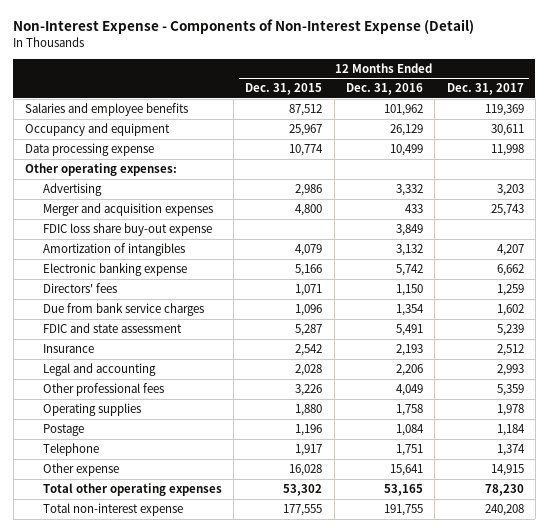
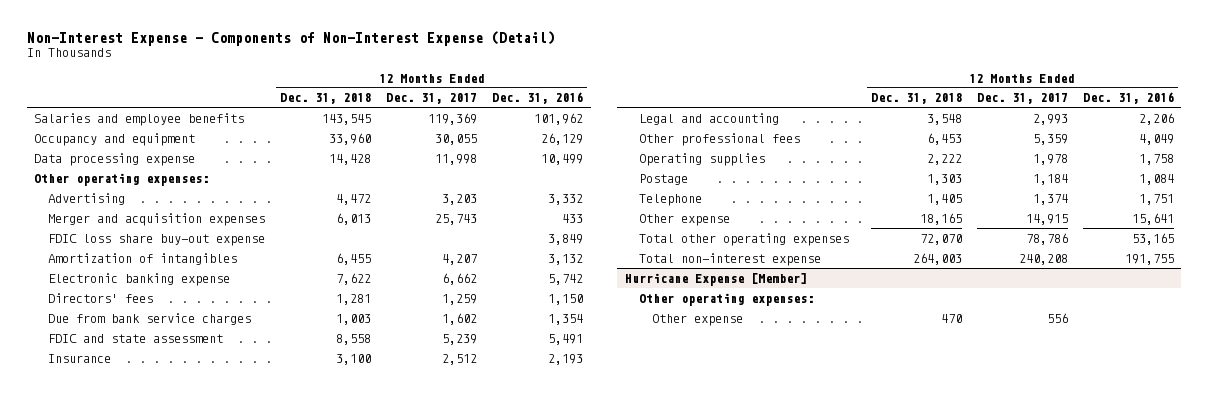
- | 12 Months Ended Dec. 31, 2015 | 12 Months Ended Dec. 31, 2016 | 12 Months Ended Dec. 31, 2017
+ | 12 Months Ended Dec. 31, 2018 | 12 Months Ended Dec. 31, 2017 | 12 Months Ended Dec. 31, 2016
- Occupancy and equipment | 25,967 | 26,129 | 30,611
+ Occupancy and equipment | 33,960 | 30,055 | 26,129
- Total other operating expenses | 53,302 | 53,165 | 78,230
+ Total other operating expenses | 72,070 | 78,786 | 53,165
+ Hurricane Expense [Member]
+ Other operating expenses:
+ Other expense | 470 | 556 |

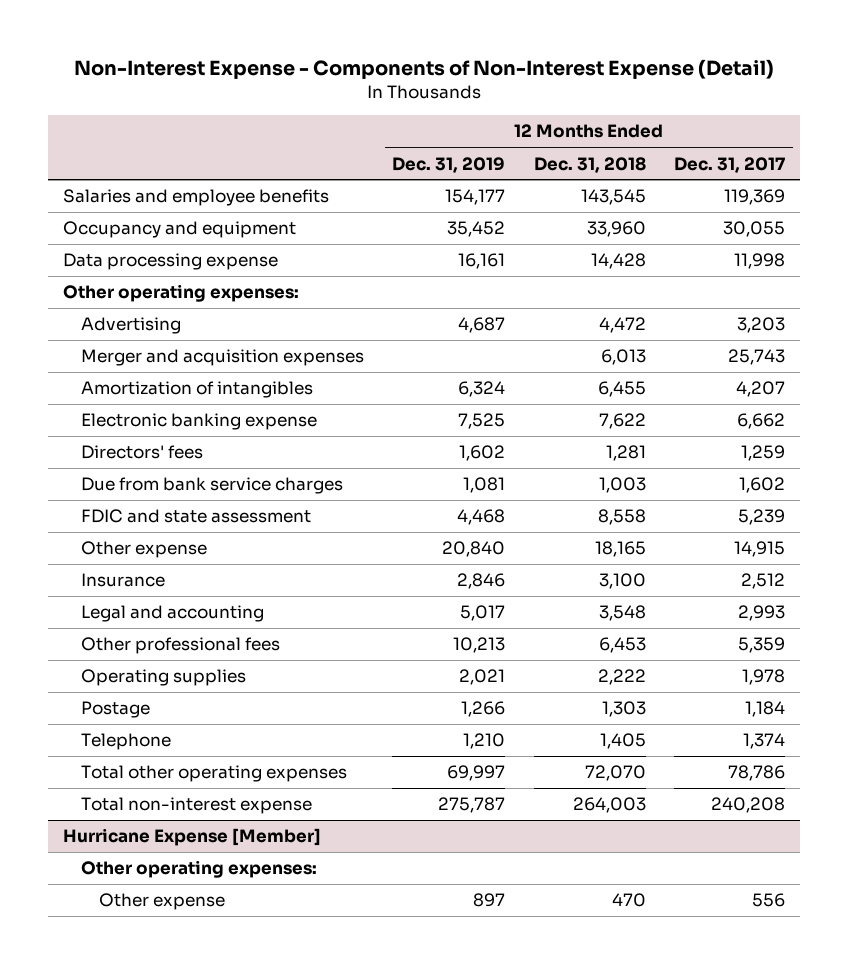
- | 12 Months Ended Dec. 31, 2018 | 12 Months Ended Dec. 31, 2017 | 12 Months Ended Dec. 31, 2016
+ | 12 Months Ended Dec. 31, 2019 | 12 Months Ended Dec. 31, 2018 | 12 Months Ended Dec. 31, 2017
- FDIC loss share buy-out expense | | | 3,849
moved up: Other expense | 20,840 | 18,165 | 14,915

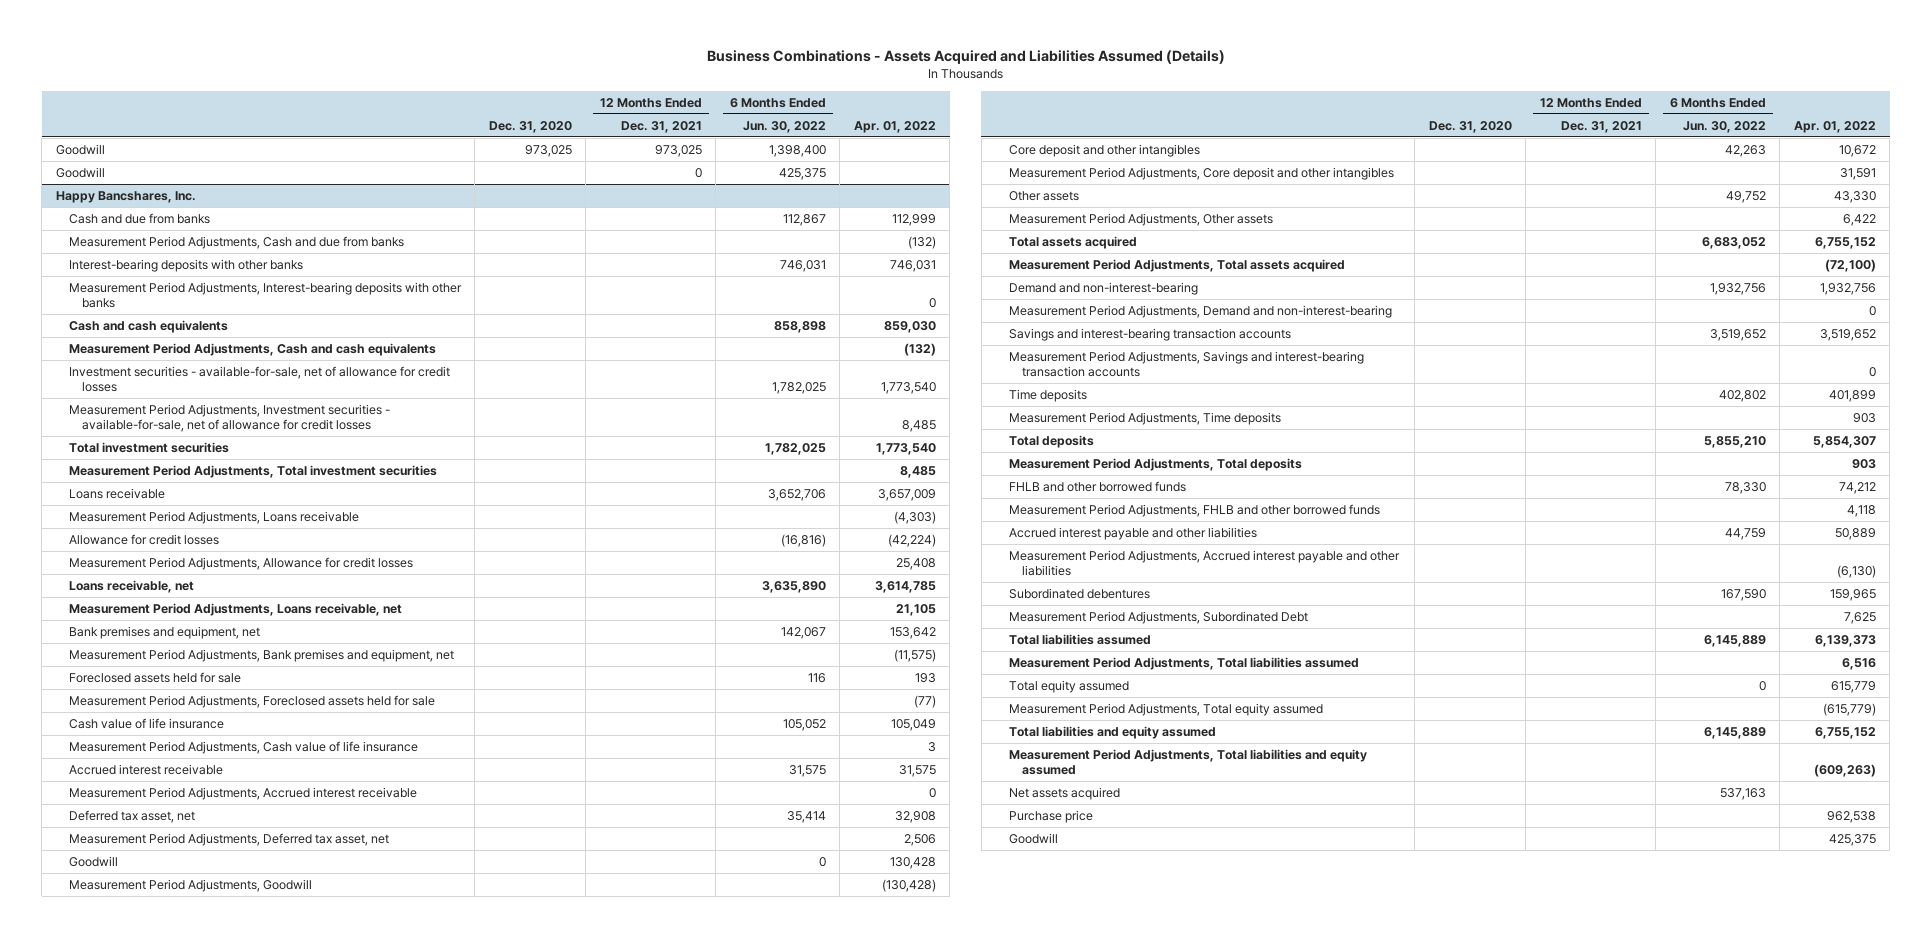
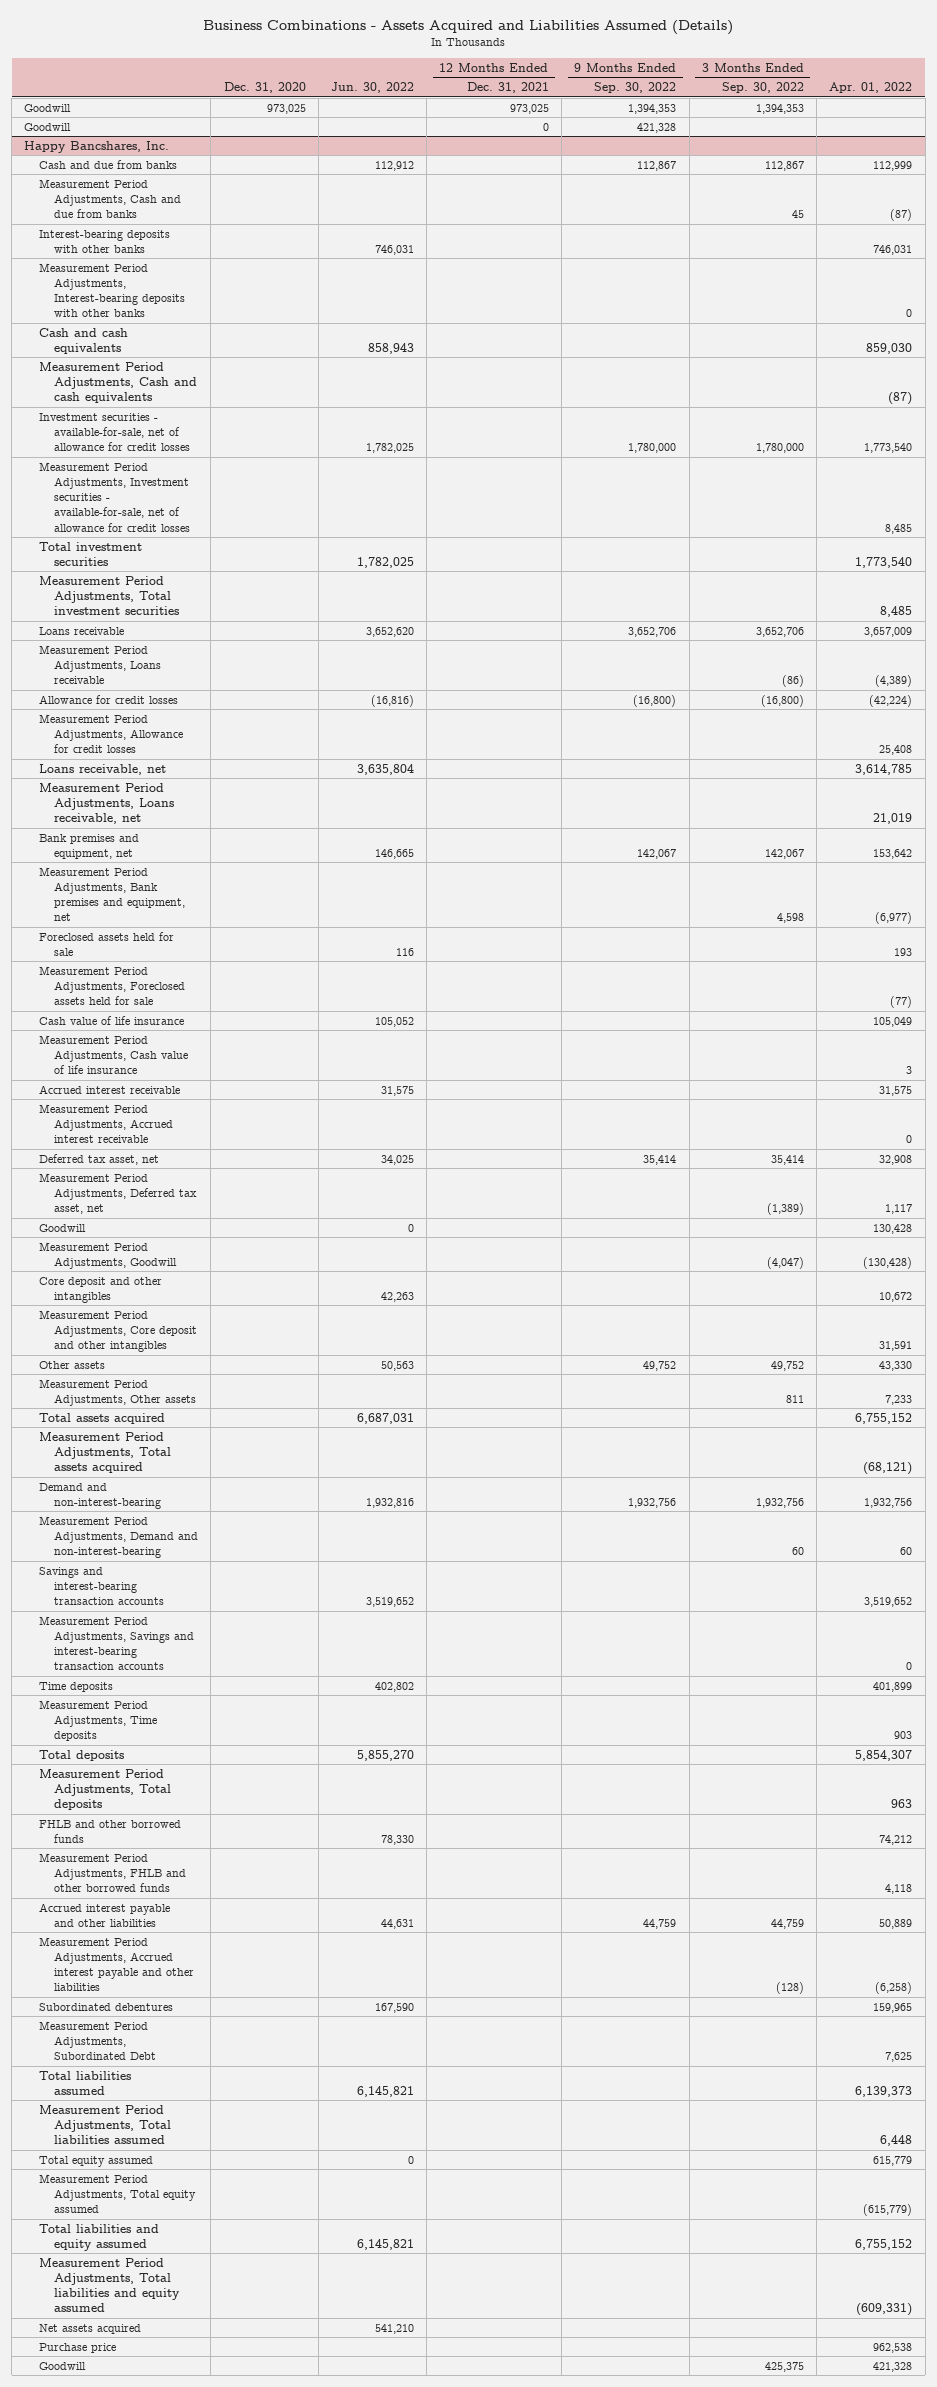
- | Dec. 31, 2020 | 12 Months Ended Dec. 31, 2021 | 6 Months Ended Jun. 30, 2022 | Apr. 01, 2022
+ | Dec. 31, 2020 | Jun. 30, 2022 | 12 Months Ended Dec. 31, 2021 | 9 Months Ended Sep. 30, 2022 | 3 Months Ended Sep. 30, 2022 | Apr. 01, 2022
@ Happy Bancshares, Inc.
- Measurement Period Adjustments, Cash and due from banks | | | | (132)
+ Measurement Period Adjustments, Cash and due from banks | | | | | 45 | (87)
- Measurement Period Adjustments, Cash and cash equivalents | | | | (132)
+ Measurement Period Adjustments, Cash and cash equivalents | | | | | | (87)
- Measurement Period Adjustments, Loans receivable | | | | (4,303)
+ Measurement Period Adjustments, Loans receivable | | | | | (86) | (4,389)
- Measurement Period Adjustments, Loans receivable, net | | | | 21,105
+ Measurement Period Adjustments, Loans receivable, net | | | | | | 21,019
- Measurement Period Adjustments, Bank premises and equipment, net | | | | (11,575)
+ Measurement Period Adjustments, Bank premises and equipment, net | | | | | 4,598 | (6,977)
- Measurement Period Adjustments, Deferred tax asset, net | | | | 2,506
+ Measurement Period Adjustments, Deferred tax asset, net | | | | | (1,389) | 1,117
- Measurement Period Adjustments, Other assets | | | | 6,422
+ Measurement Period Adjustments, Other assets | | | | | 811 | 7,233
- Measurement Period Adjustments, Total assets acquired | | | | (72,100)
+ Measurement Period Adjustments, Total assets acquired | | | | | | (68,121)
- Measurement Period Adjustments, Demand and non-interest-bearing | | | | 0
+ Measurement Period Adjustments, Demand and non-interest-bearing | | | | | 60 | 60
- Measurement Period Adjustments, Total deposits | | | | 903
+ Measurement Period Adjustments, Total deposits | | | | | | 963
- Measurement Period Adjustments, Accrued interest payable and other liabilities | | | | (6,130)
+ Measurement Period Adjustments, Accrued interest payable and other liabilities | | | | | (128) | (6,258)
- Measurement Period Adjustments, Total liabilities assumed | | | | 6,516
+ Measurement Period Adjustments, Total liabilities assumed | | | | | | 6,448
- Measurement Period Adjustments, Total liabilities and equity assumed | | | | (609,263)
+ Measurement Period Adjustments, Total liabilities and equity assumed | | | | | | (609,331)
- Goodwill | | | | 425,375
+ Goodwill | | | | | 425,375 | 421,328

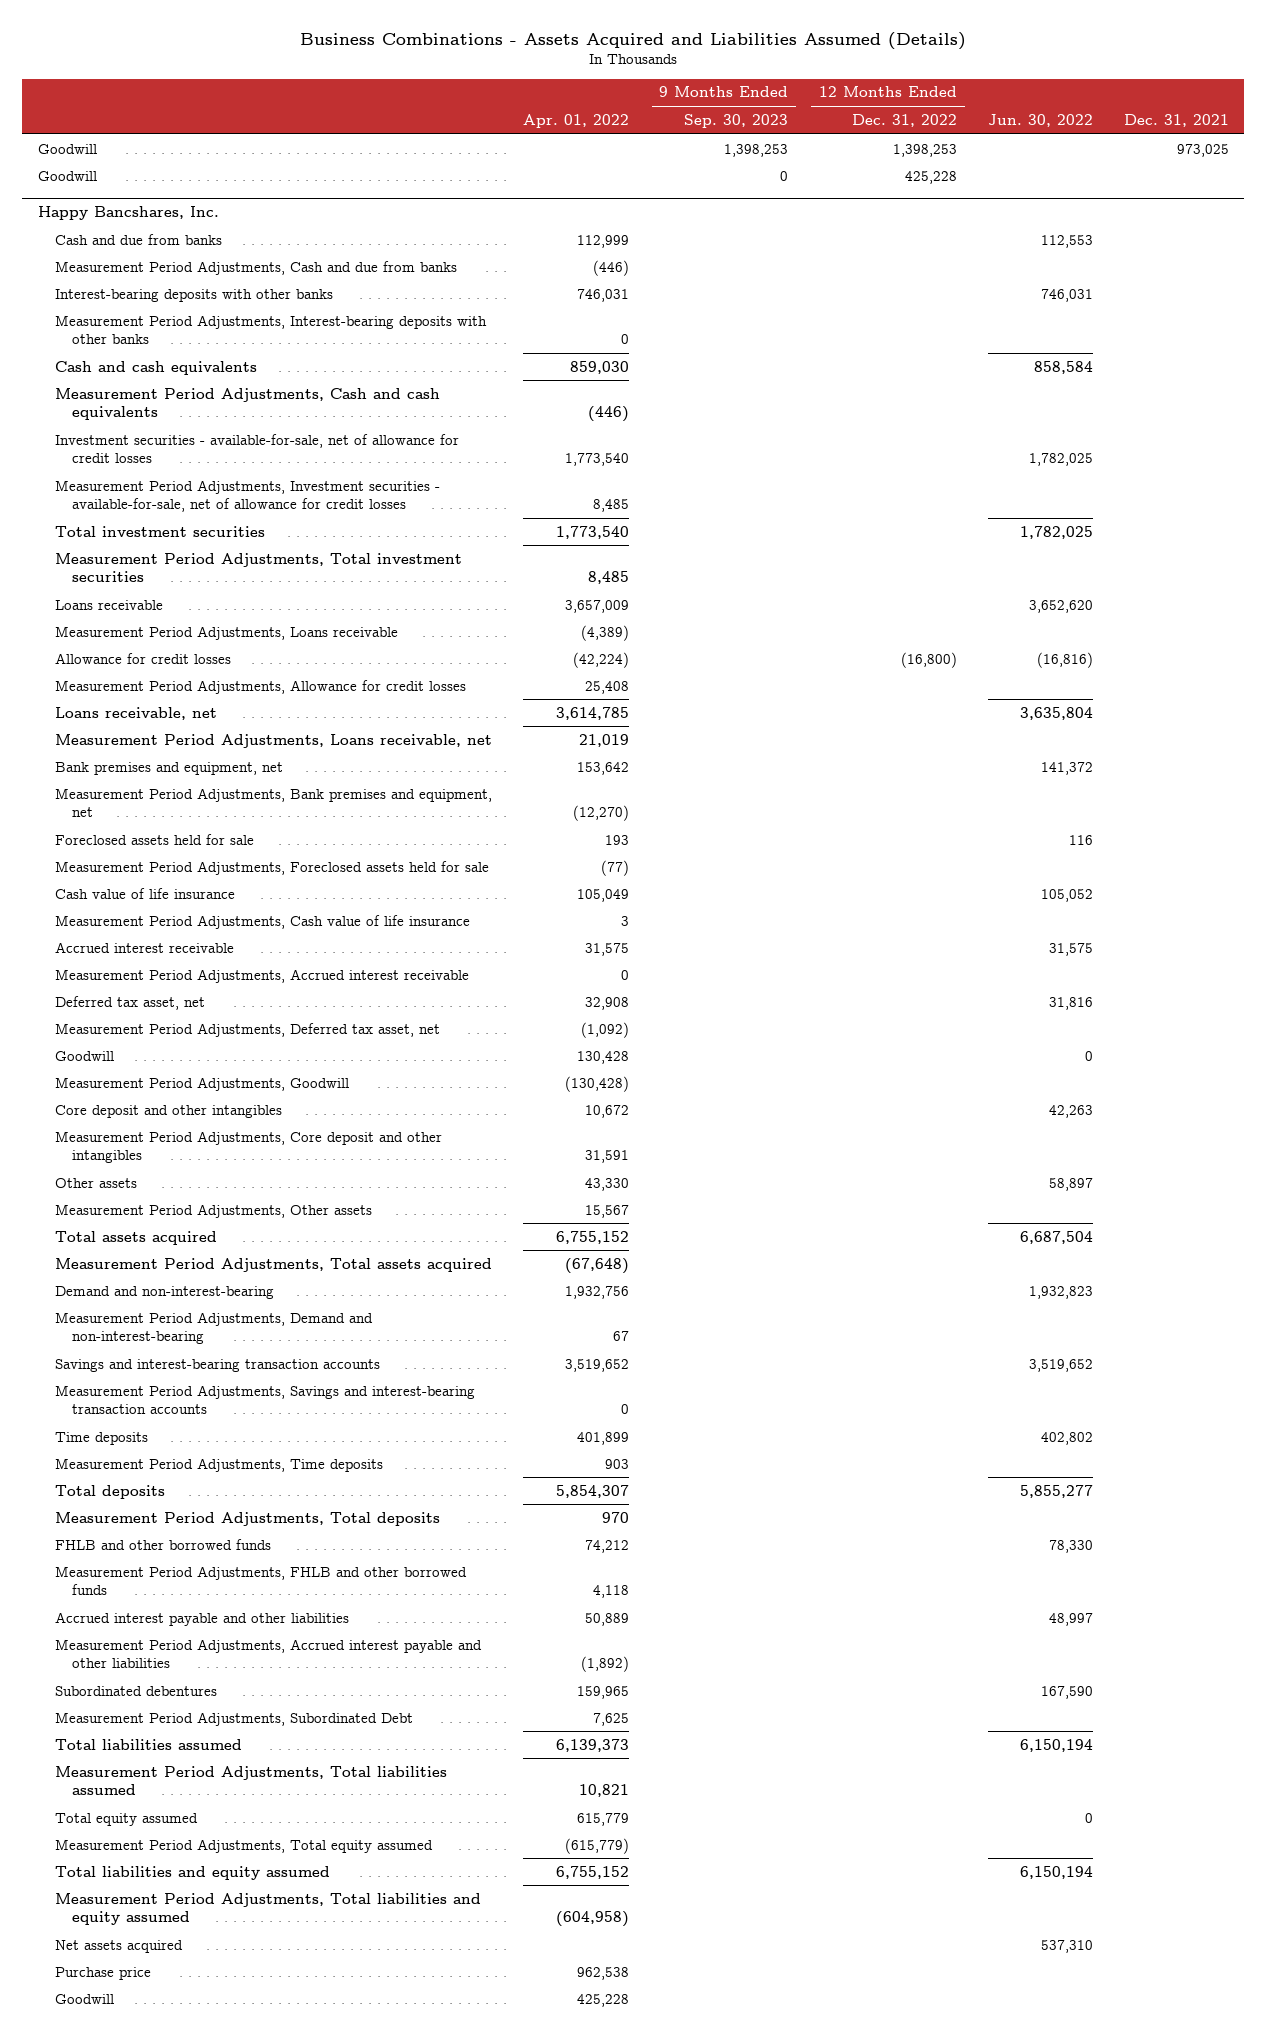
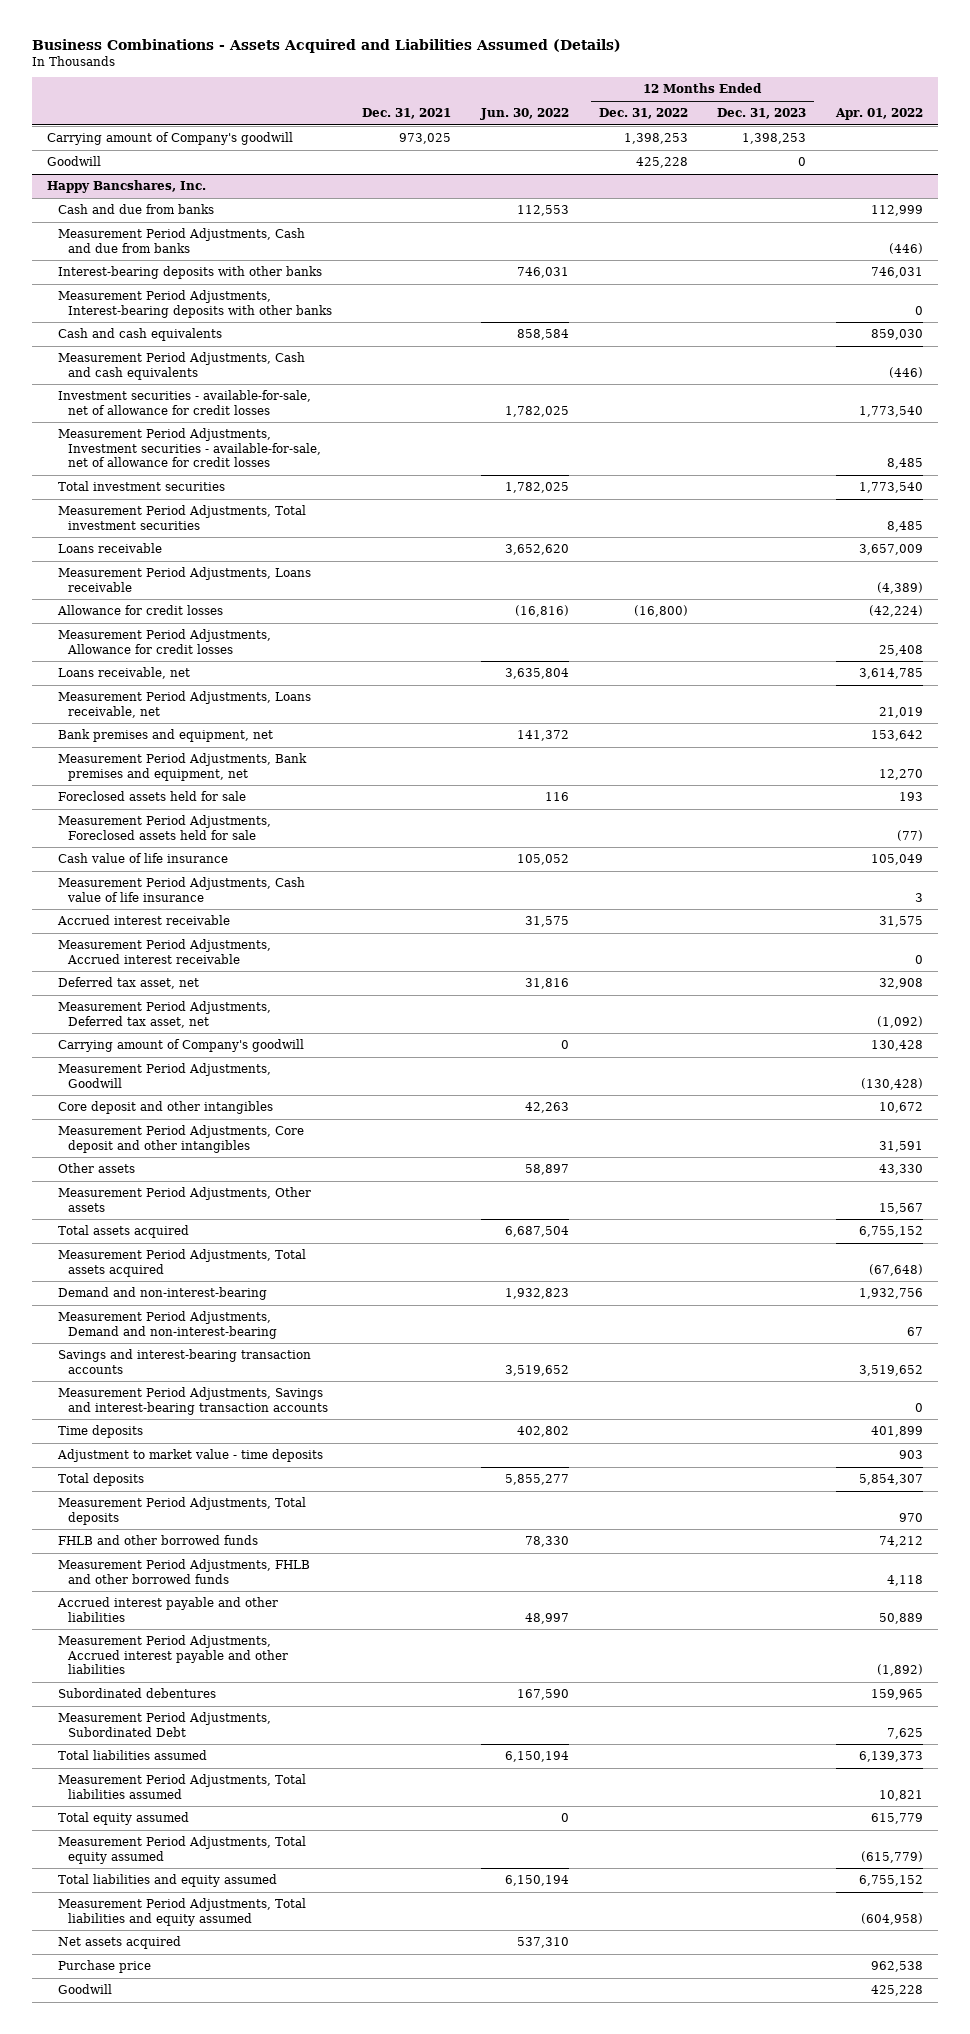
- | Apr. 01, 2022 | 9 Months Ended Sep. 30, 2023 | 12 Months Ended Dec. 31, 2022 | Jun. 30, 2022 | Dec. 31, 2021
+ | Dec. 31, 2021 | Jun. 30, 2022 | 12 Months Ended Dec. 31, 2022 | 12 Months Ended Dec. 31, 2023 | Apr. 01, 2022
- Goodwill | | 1,398,253 | 1,398,253 | | 973,025
+ Carrying amount of Company's goodwill | 973,025 | | 1,398,253 | 1,398,253 |
@ Happy Bancshares, Inc.
- Measurement Period Adjustments, Bank premises and equipment, net | (12,270) | | | |
+ Measurement Period Adjustments, Bank premises and equipment, net | | | | | 12,270
- Goodwill | 130,428 | | | 0 |
+ Carrying amount of Company's goodwill | | 0 | | | 130,428
- Measurement Period Adjustments, Time deposits | 903 | | | |
+ Adjustment to market value - time deposits | | | | | 903

